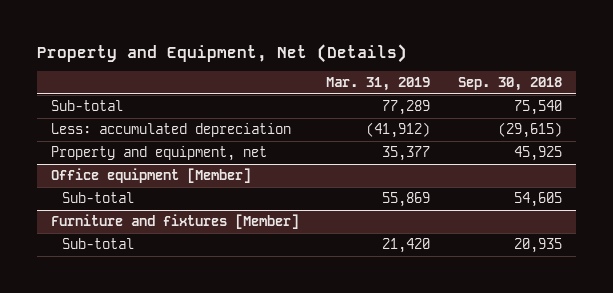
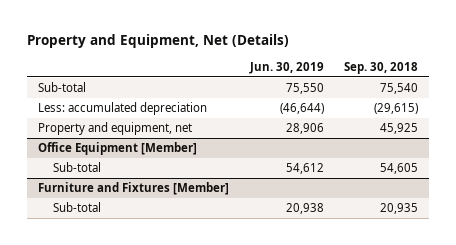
- | Mar. 31, 2019 | Sep. 30, 2018
+ | Jun. 30, 2019 | Sep. 30, 2018
- Office equipment [Member]
+ Office Equipment [Member]
- Furniture and fixtures [Member]
+ Furniture and Fixtures [Member]

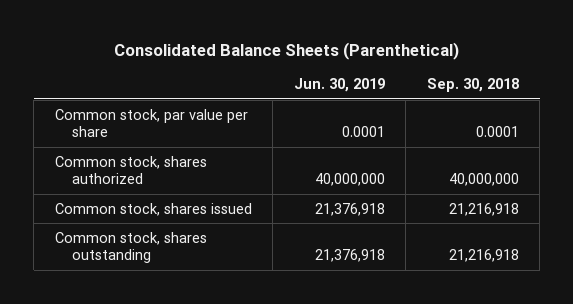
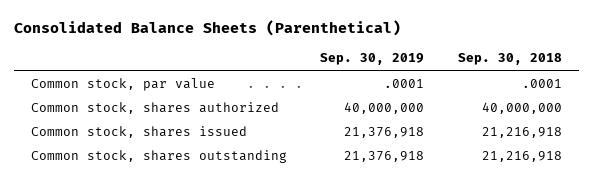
- | Jun. 30, 2019 | Sep. 30, 2018
+ | Sep. 30, 2019 | Sep. 30, 2018
- Common stock, par value per share | 0.0001 | 0.0001
+ Common stock, par value | .0001 | .0001

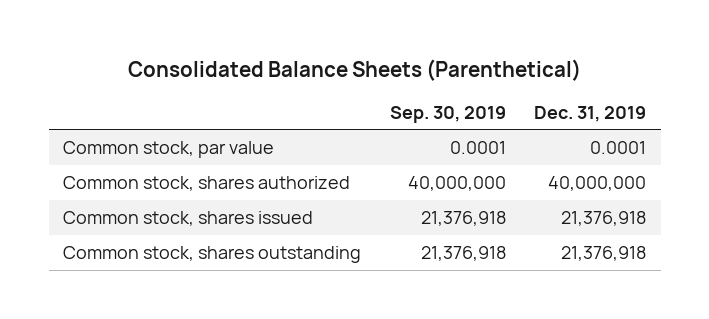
- | Sep. 30, 2019 | Sep. 30, 2018
+ | Sep. 30, 2019 | Dec. 31, 2019
- Common stock, par value | .0001 | .0001
+ Common stock, par value | 0.0001 | 0.0001

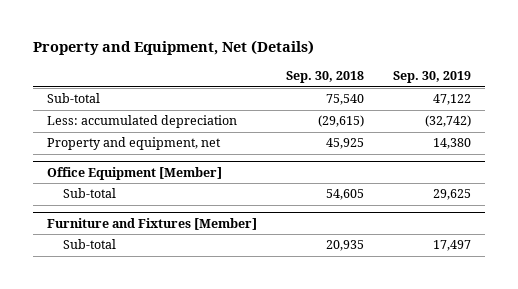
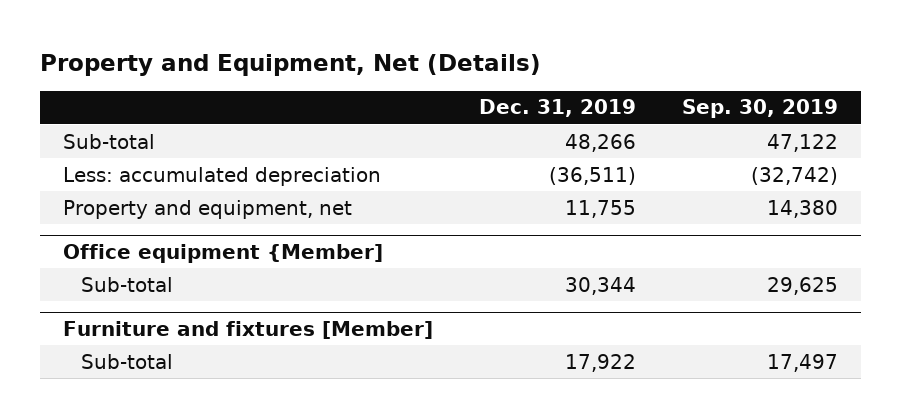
- | Sep. 30, 2018 | Sep. 30, 2019
+ | Dec. 31, 2019 | Sep. 30, 2019
- Office Equipment [Member]
+ Office equipment {Member]
- Furniture and Fixtures [Member]
+ Furniture and fixtures [Member]

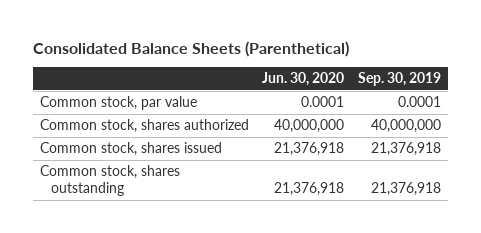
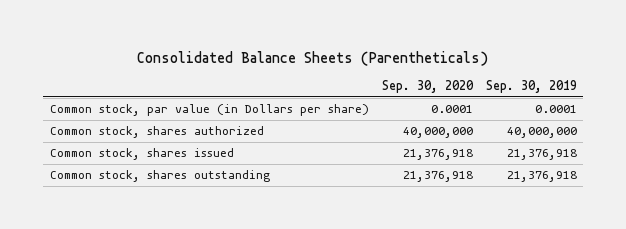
- Consolidated Balance Sheets (Parenthetical)
+ Consolidated Balance Sheets (Parentheticals)
- | Jun. 30, 2020 | Sep. 30, 2019
+ | Sep. 30, 2020 | Sep. 30, 2019
- Common stock, par value | 0.0001 | 0.0001
+ Common stock, par value (in Dollars per share) | 0.0001 | 0.0001

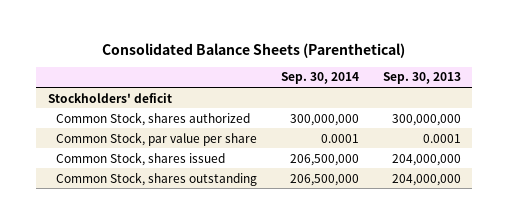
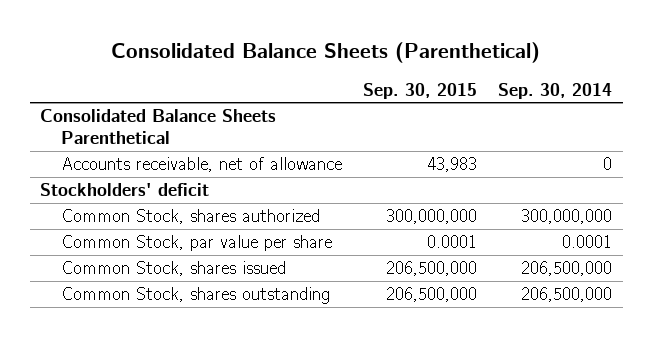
- | Sep. 30, 2014 | Sep. 30, 2013
+ | Sep. 30, 2015 | Sep. 30, 2014
+ Consolidated Balance Sheets Parenthetical
+ Accounts receivable, net of allowance | 43,983 | 0

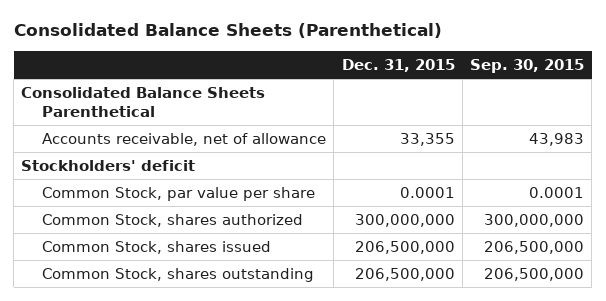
- | Sep. 30, 2015 | Sep. 30, 2014
+ | Dec. 31, 2015 | Sep. 30, 2015
moved down: Common Stock, shares authorized | 300,000,000 | 300,000,000

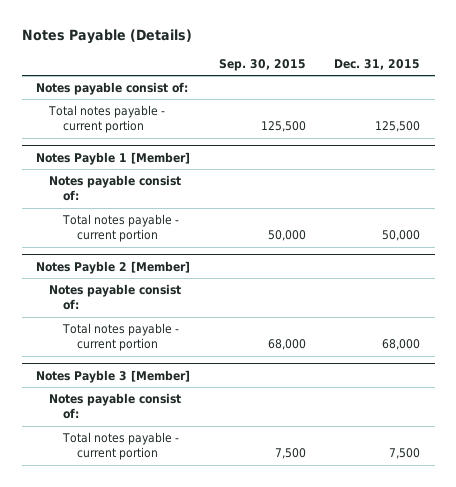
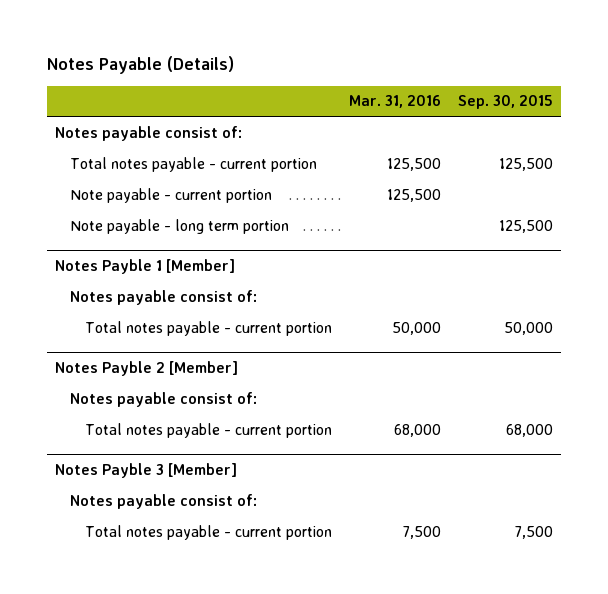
- | Sep. 30, 2015 | Dec. 31, 2015
+ | Mar. 31, 2016 | Sep. 30, 2015
+ Note payable - current portion | 125,500 |
+ Note payable - long term portion | | 125,500

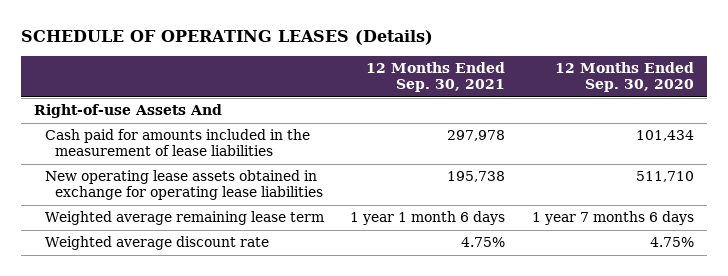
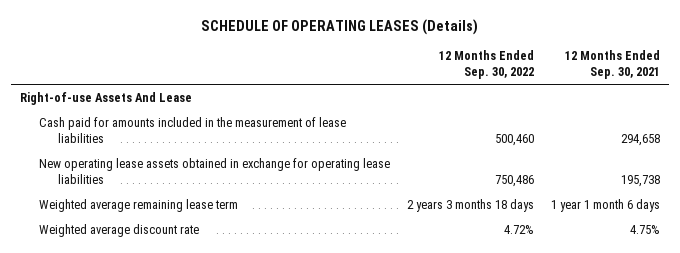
- | 12 Months Ended Sep. 30, 2021 | 12 Months Ended Sep. 30, 2020
+ | 12 Months Ended Sep. 30, 2022 | 12 Months Ended Sep. 30, 2021
- Right-of-use Assets And
- Cash paid for amounts included in the measurement of lease liabilities | 297,978 | 101,434
+ Right-of-use Assets And Lease
+ Cash paid for amounts included in the measurement of lease liabilities | 500,460 | 294,658

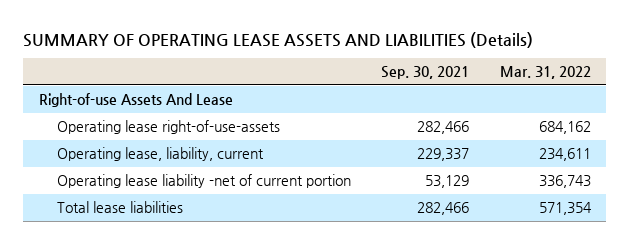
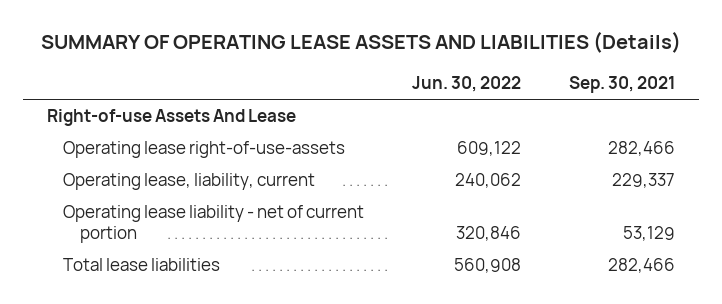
- | Sep. 30, 2021 | Mar. 31, 2022
+ | Jun. 30, 2022 | Sep. 30, 2021
- Operating lease liability -net of current portion | 53,129 | 336,743
+ Operating lease liability - net of current portion | 320,846 | 53,129

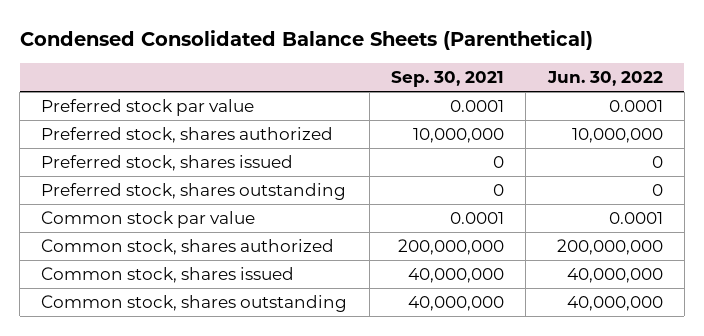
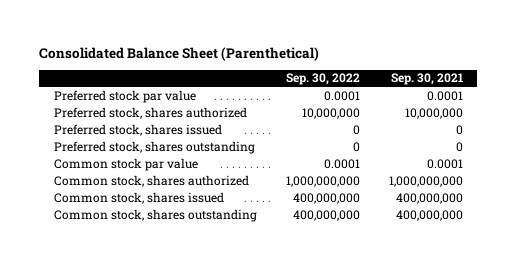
- Condensed Consolidated Balance Sheets (Parenthetical)
+ Consolidated Balance Sheet (Parenthetical)
- | Sep. 30, 2021 | Jun. 30, 2022
+ | Sep. 30, 2022 | Sep. 30, 2021
- Common stock, shares authorized | 200,000,000 | 200,000,000
- Common stock, shares issued | 40,000,000 | 40,000,000
- Common stock, shares outstanding | 40,000,000 | 40,000,000
+ Common stock, shares authorized | 1,000,000,000 | 1,000,000,000
+ Common stock, shares issued | 400,000,000 | 400,000,000
+ Common stock, shares outstanding | 400,000,000 | 400,000,000

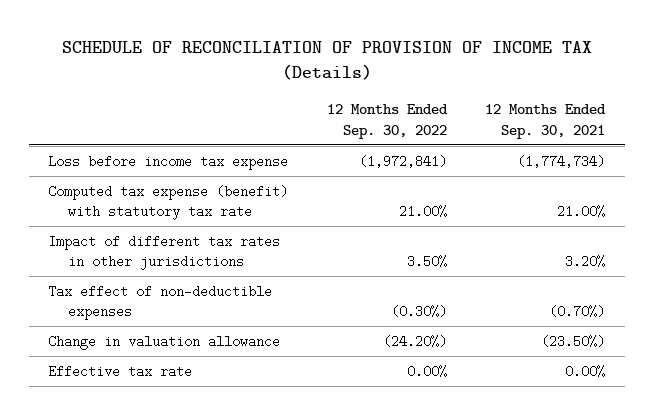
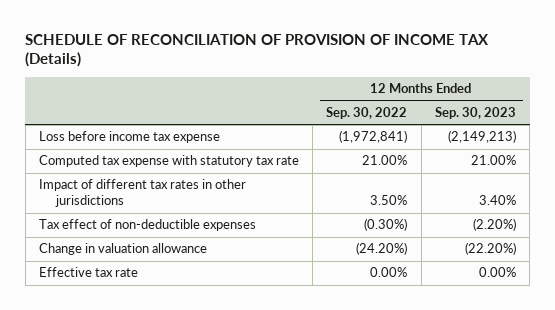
- | 12 Months Ended Sep. 30, 2022 | 12 Months Ended Sep. 30, 2021
+ | 12 Months Ended Sep. 30, 2022 | 12 Months Ended Sep. 30, 2023
- Computed tax expense (benefit) with statutory tax rate | 21.00% | 21.00%
+ Computed tax expense with statutory tax rate | 21.00% | 21.00%

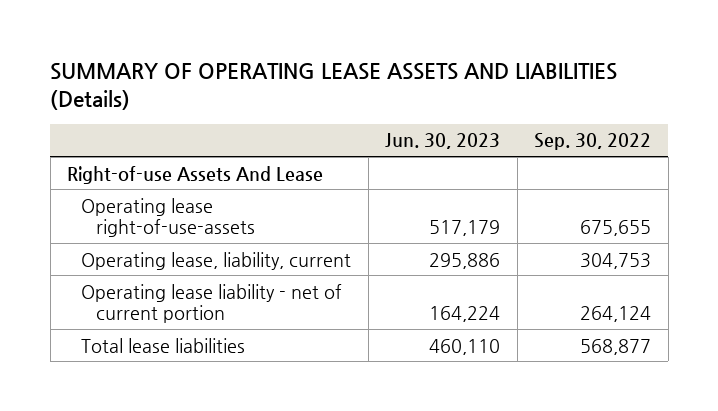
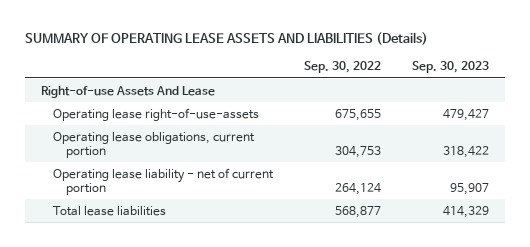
- | Jun. 30, 2023 | Sep. 30, 2022
+ | Sep. 30, 2022 | Sep. 30, 2023
- Operating lease, liability, current | 295,886 | 304,753
+ Operating lease obligations, current portion | 304,753 | 318,422

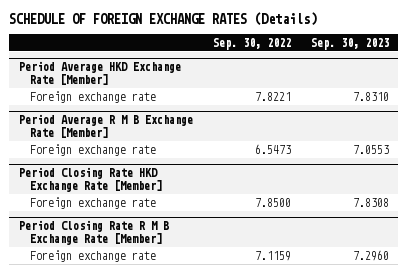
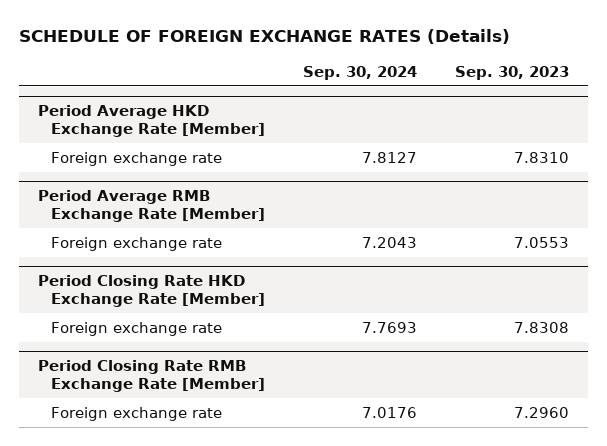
- | Sep. 30, 2022 | Sep. 30, 2023
+ | Sep. 30, 2024 | Sep. 30, 2023
- Period Average R M B Exchange Rate [Member]
+ Period Average RMB Exchange Rate [Member]
- Period Closing Rate R M B Exchange Rate [Member]
+ Period Closing Rate RMB Exchange Rate [Member]

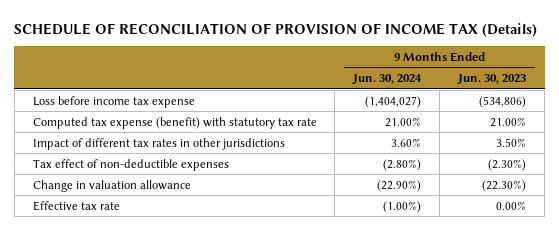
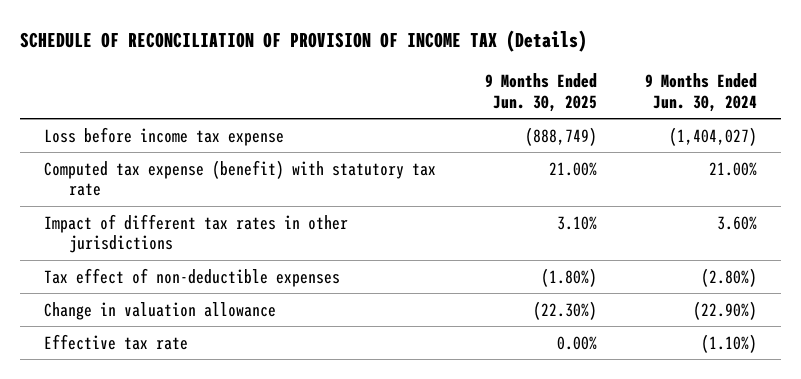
- | 9 Months Ended Jun. 30, 2024 | 9 Months Ended Jun. 30, 2023
+ | 9 Months Ended Jun. 30, 2025 | 9 Months Ended Jun. 30, 2024
- Effective tax rate | (1.00%) | 0.00%
+ Effective tax rate | 0.00% | (1.10%)

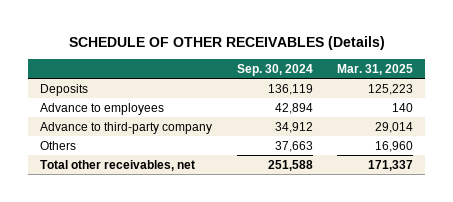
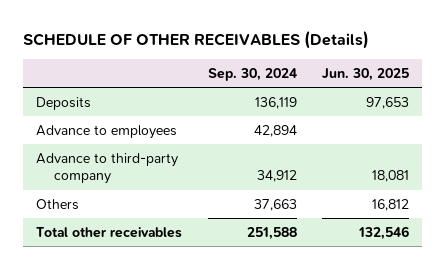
- | Sep. 30, 2024 | Mar. 31, 2025
+ | Sep. 30, 2024 | Jun. 30, 2025
- Total other receivables, net | 251,588 | 171,337
+ Total other receivables | 251,588 | 132,546

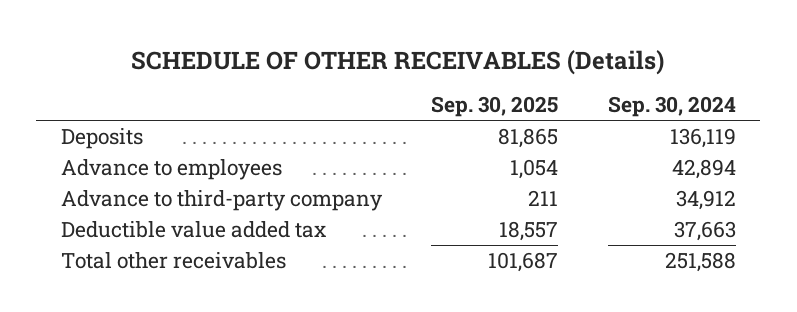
- | Sep. 30, 2024 | Jun. 30, 2025
+ | Sep. 30, 2025 | Sep. 30, 2024
- Others | 37,663 | 16,812
+ Deductible value added tax | 18,557 | 37,663

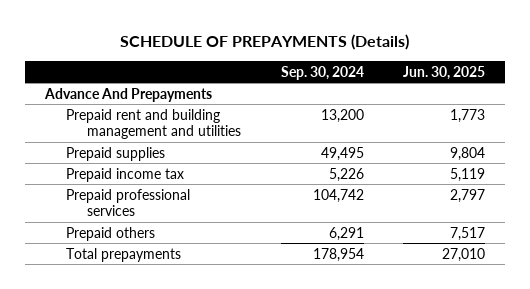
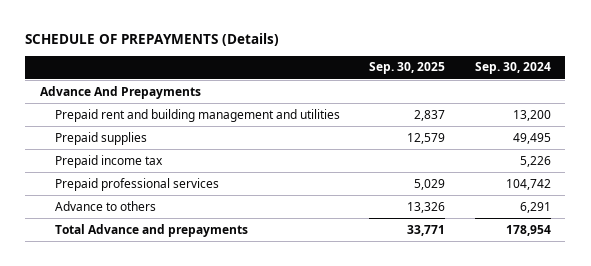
- | Sep. 30, 2024 | Jun. 30, 2025
+ | Sep. 30, 2025 | Sep. 30, 2024
- Prepaid others | 6,291 | 7,517
- Total prepayments | 178,954 | 27,010
+ Advance to others | 13,326 | 6,291
+ Total Advance and prepayments | 33,771 | 178,954

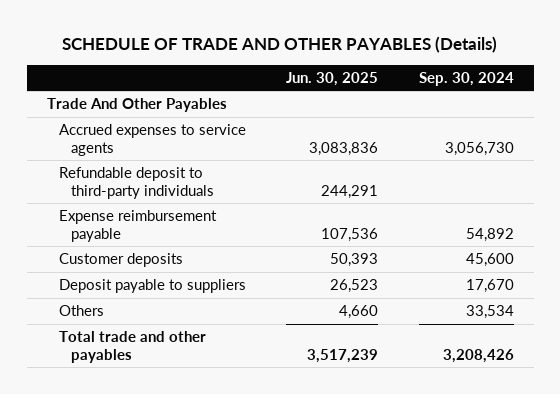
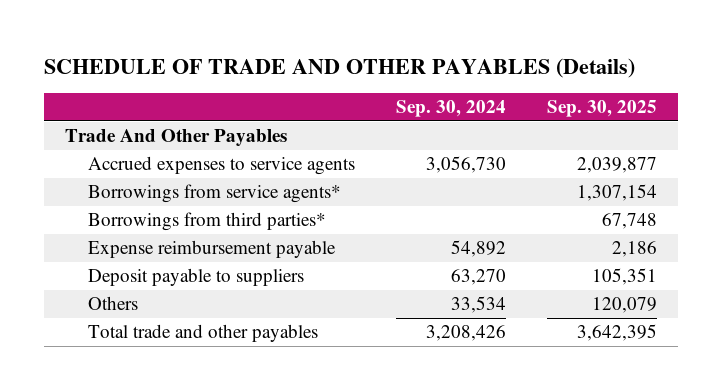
- | Jun. 30, 2025 | Sep. 30, 2024
+ | Sep. 30, 2024 | Sep. 30, 2025
- Refundable deposit to third-party individuals | 244,291 |
+ Borrowings from service agents* | | 1,307,154
+ Borrowings from third parties* | | 67,748
- Customer deposits | 50,393 | 45,600
- Deposit payable to suppliers | 26,523 | 17,670
+ Deposit payable to suppliers | 63,270 | 105,351

